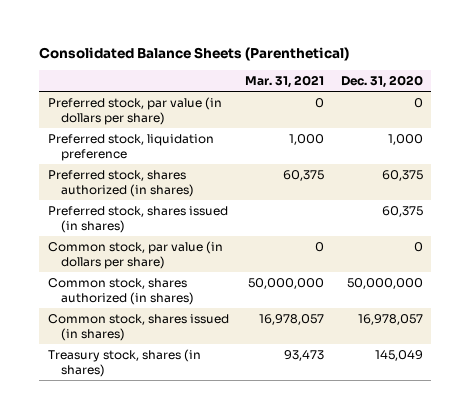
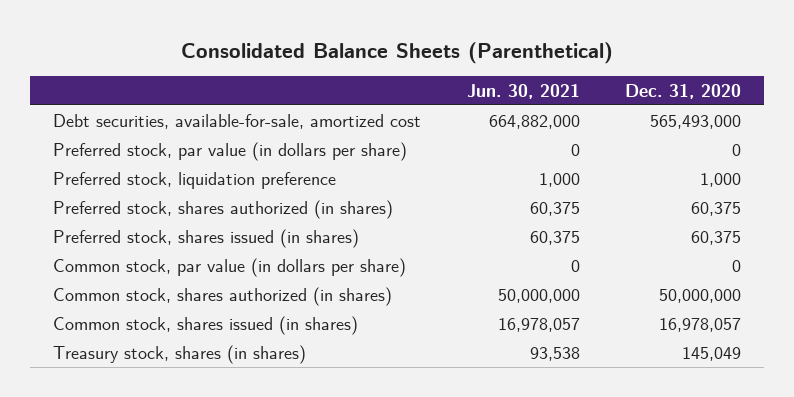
- | Mar. 31, 2021 | Dec. 31, 2020
+ | Jun. 30, 2021 | Dec. 31, 2020
+ Debt securities, available-for-sale, amortized cost | 664,882,000 | 565,493,000

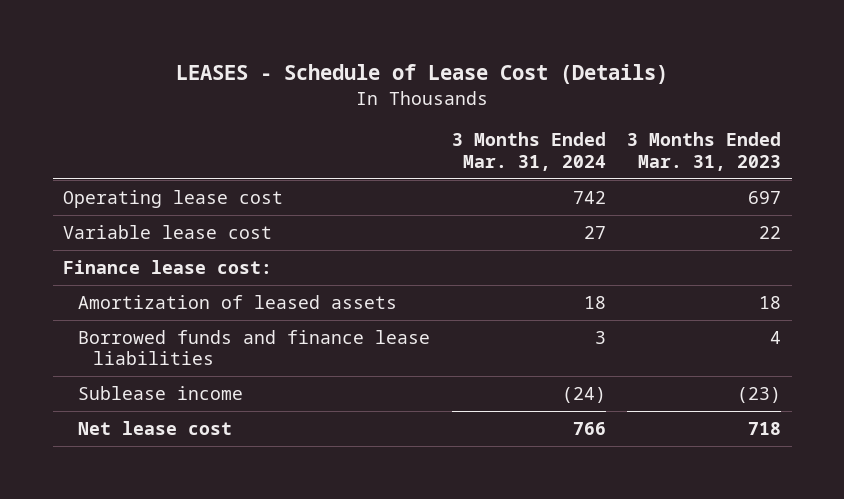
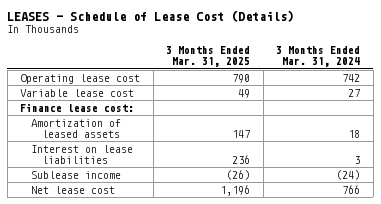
- | 3 Months Ended Mar. 31, 2024 | 3 Months Ended Mar. 31, 2023
+ | 3 Months Ended Mar. 31, 2025 | 3 Months Ended Mar. 31, 2024
- Borrowed funds and finance lease liabilities | 3 | 4
+ Interest on lease liabilities | 236 | 3

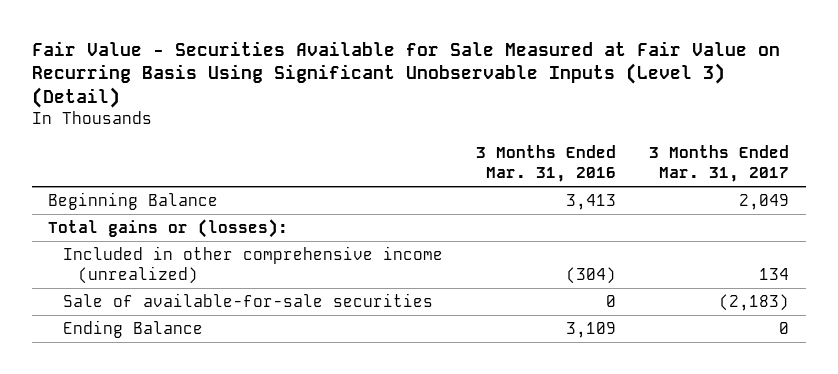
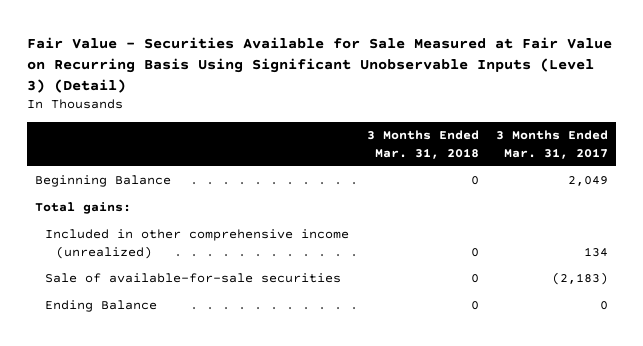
- | 3 Months Ended Mar. 31, 2016 | 3 Months Ended Mar. 31, 2017
+ | 3 Months Ended Mar. 31, 2018 | 3 Months Ended Mar. 31, 2017
- Total gains or (losses):
+ Total gains:

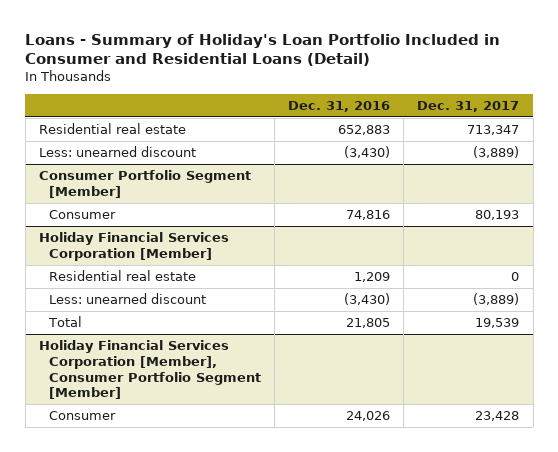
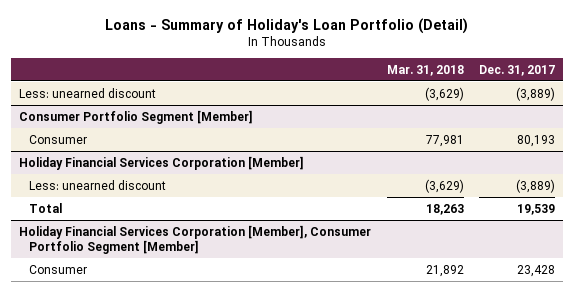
- Loans - Summary of Holiday's Loan Portfolio Included in Consumer and Residential Loans (Detail)
+ Loans - Summary of Holiday's Loan Portfolio (Detail)
- | Dec. 31, 2016 | Dec. 31, 2017
+ | Mar. 31, 2018 | Dec. 31, 2017
- Residential real estate | 652,883 | 713,347
@ Holiday Financial Services Corporation [Member]
- Residential real estate | 1,209 | 0

